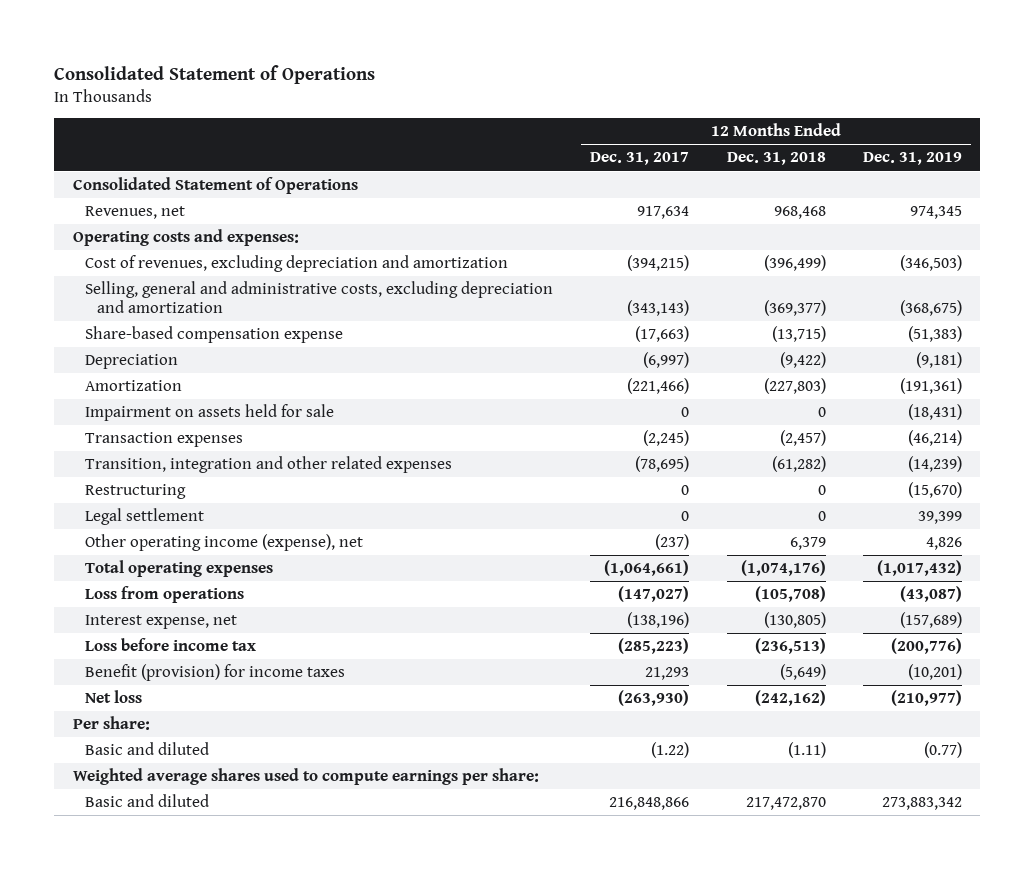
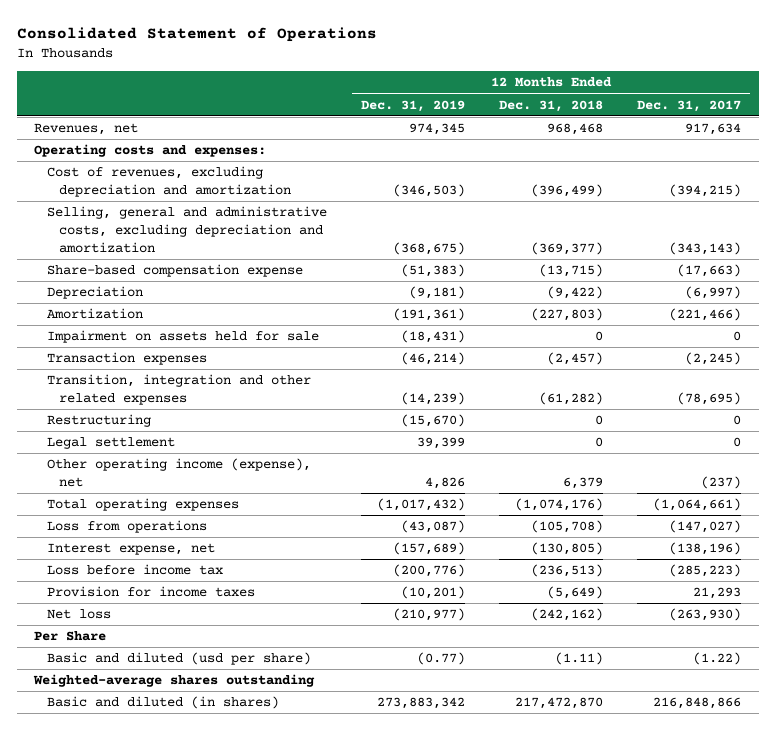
- | 12 Months Ended Dec. 31, 2017 | 12 Months Ended Dec. 31, 2018 | 12 Months Ended Dec. 31, 2019
+ | 12 Months Ended Dec. 31, 2019 | 12 Months Ended Dec. 31, 2018 | 12 Months Ended Dec. 31, 2017
- Consolidated Statement of Operations
- Benefit (provision) for income taxes | 21,293 | (5,649) | (10,201)
+ Provision for income taxes | (10,201) | (5,649) | 21,293
- Per share:
- Basic and diluted | (1.22) | (1.11) | (0.77)
- Weighted average shares used to compute earnings per share:
- Basic and diluted | 216,848,866 | 217,472,870 | 273,883,342
+ Per Share
+ Basic and diluted (usd per share) | (0.77) | (1.11) | (1.22)
+ Weighted-average shares outstanding
+ Basic and diluted (in shares) | 273,883,342 | 217,472,870 | 216,848,866

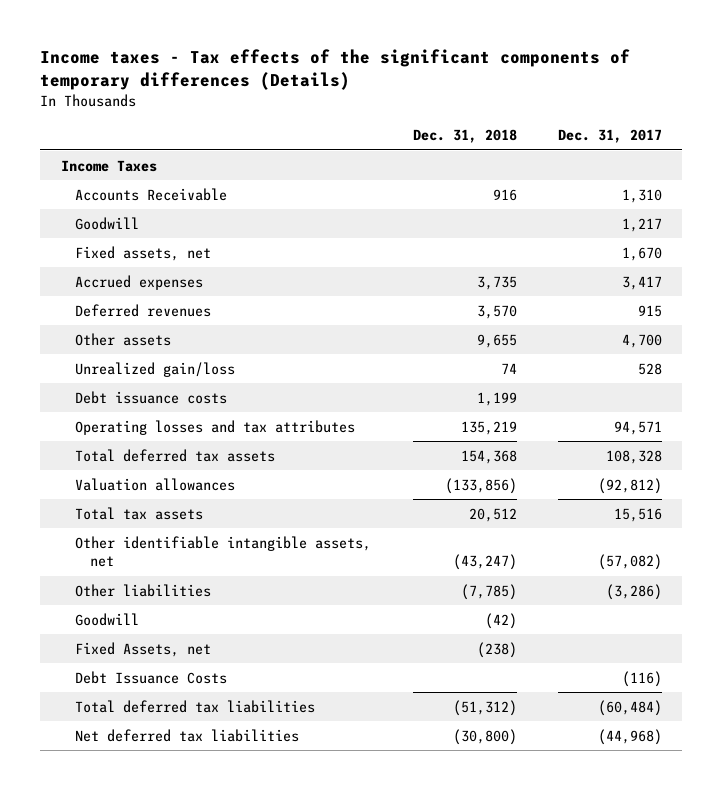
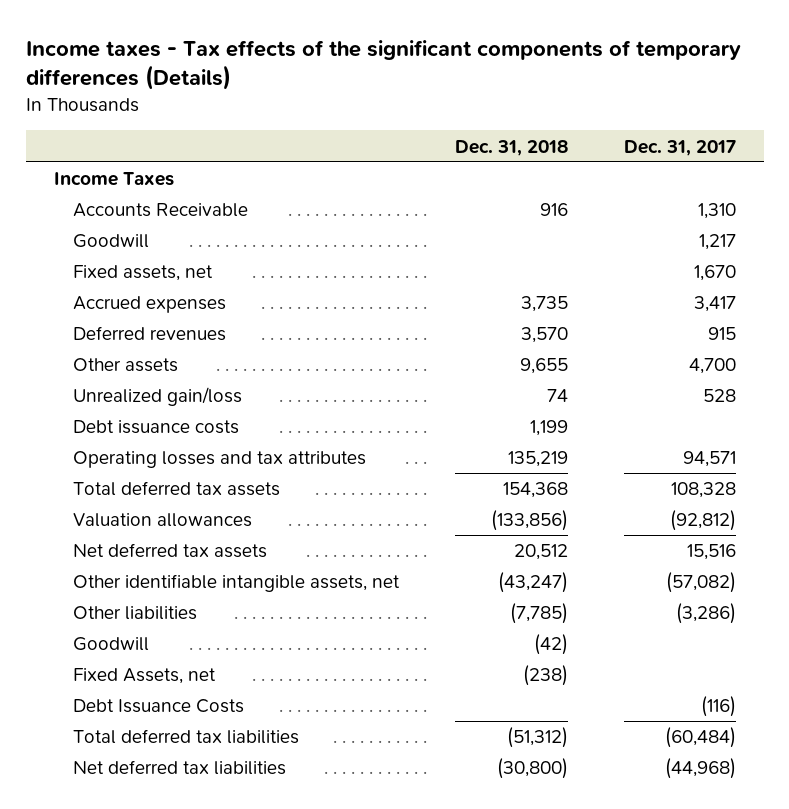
- Total tax assets | 20,512 | 15,516
+ Net deferred tax assets | 20,512 | 15,516

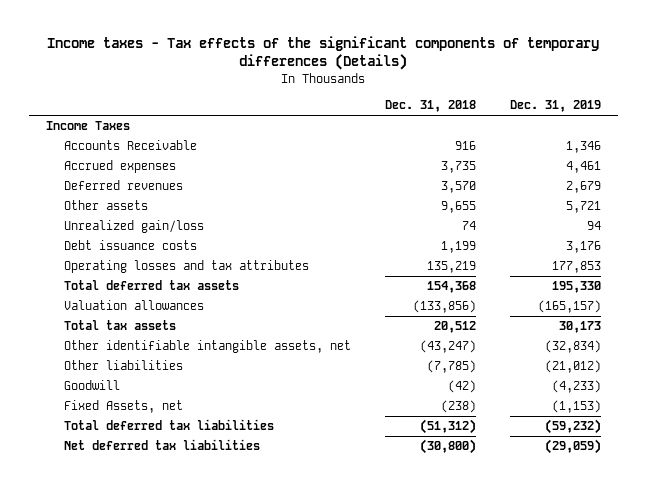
- | Dec. 31, 2018 | Dec. 31, 2017
+ | Dec. 31, 2018 | Dec. 31, 2019
- Goodwill | | 1,217
- Fixed assets, net | | 1,670
- Net deferred tax assets | 20,512 | 15,516
+ Total tax assets | 20,512 | 30,173
- Debt Issuance Costs | | (116)

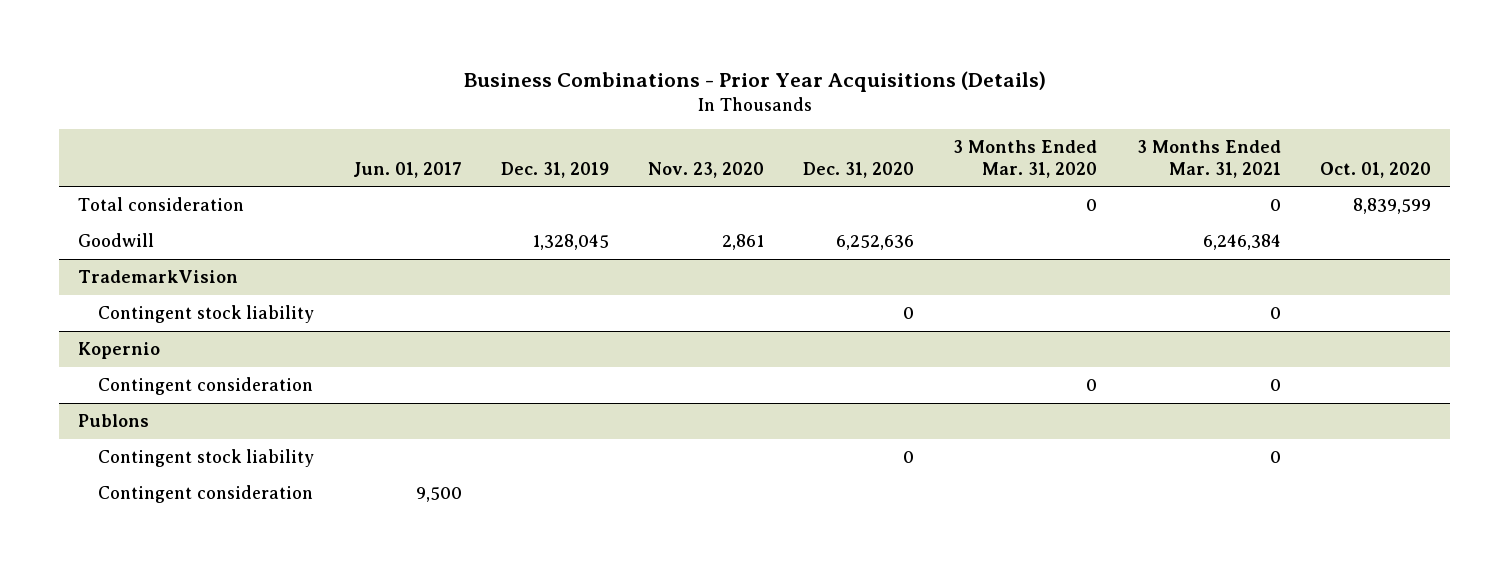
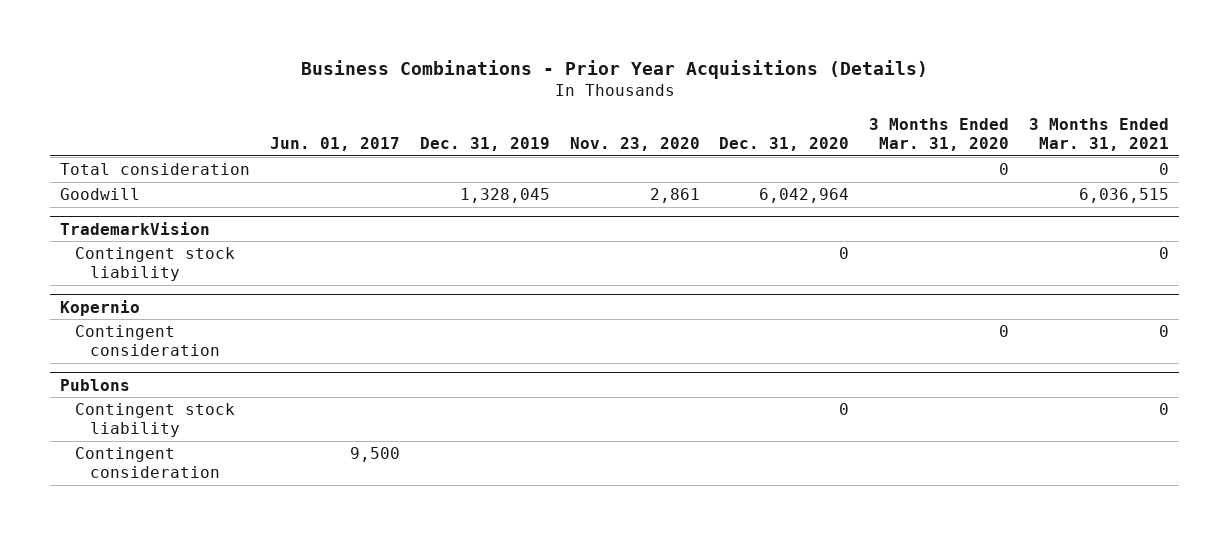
- | Jun. 01, 2017 | Dec. 31, 2019 | Nov. 23, 2020 | Dec. 31, 2020 | 3 Months Ended Mar. 31, 2020 | 3 Months Ended Mar. 31, 2021 | Oct. 01, 2020
+ | Jun. 01, 2017 | Dec. 31, 2019 | Nov. 23, 2020 | Dec. 31, 2020 | 3 Months Ended Mar. 31, 2020 | 3 Months Ended Mar. 31, 2021
- Goodwill | | 1,328,045 | 2,861 | 6,252,636 | | 6,246,384 |
+ Goodwill | | 1,328,045 | 2,861 | 6,042,964 | | 6,036,515

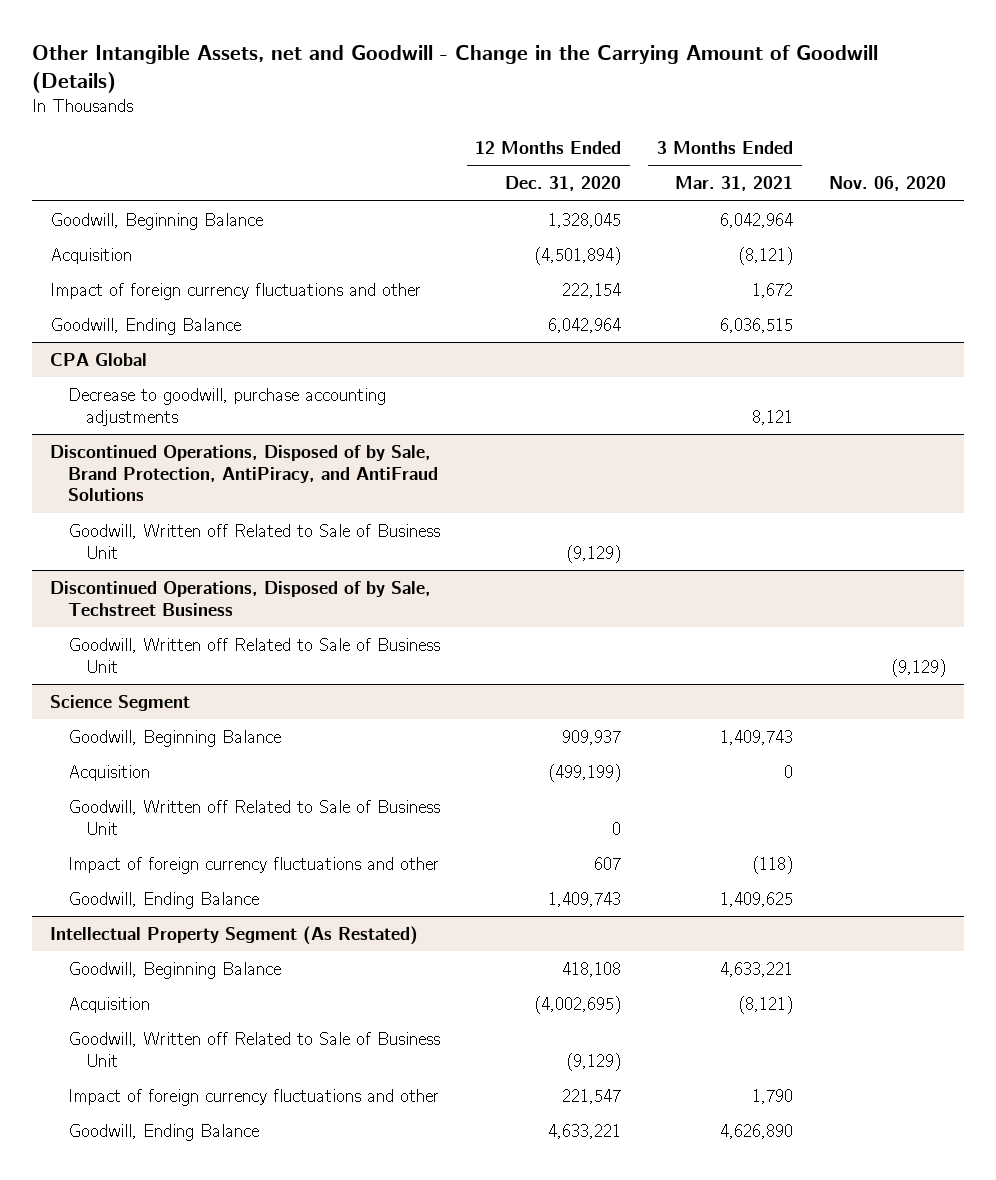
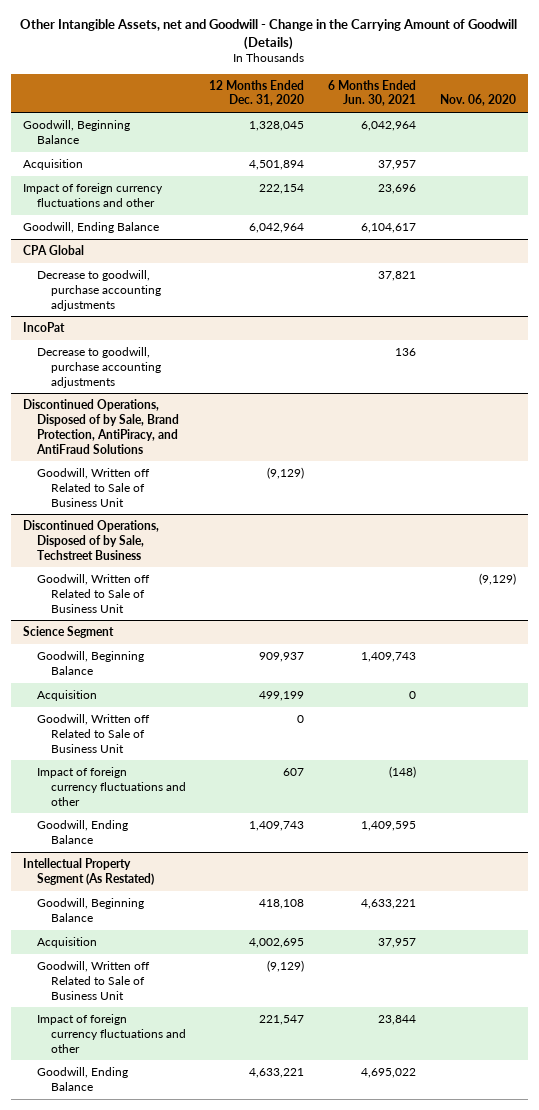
- | 12 Months Ended Dec. 31, 2020 | 3 Months Ended Mar. 31, 2021 | Nov. 06, 2020
+ | 12 Months Ended Dec. 31, 2020 | 6 Months Ended Jun. 30, 2021 | Nov. 06, 2020
- Acquisition | (4,501,894) | (8,121) |
+ Acquisition | 4,501,894 | 37,957 |
+ IncoPat
+ Decrease to goodwill, purchase accounting adjustments | | 136 |
@ Science Segment
- Acquisition | (499,199) | 0 |
+ Acquisition | 499,199 | 0 |
@ Intellectual Property Segment (As Restated)
- Acquisition | (4,002,695) | (8,121) |
+ Acquisition | 4,002,695 | 37,957 |

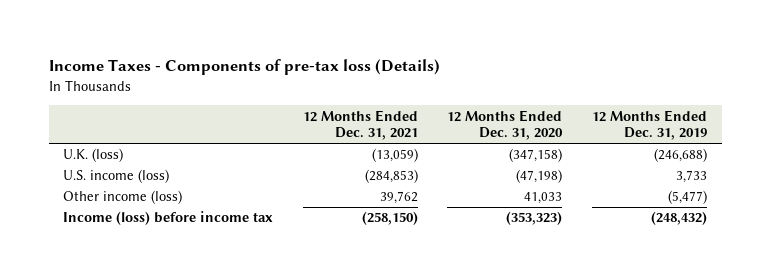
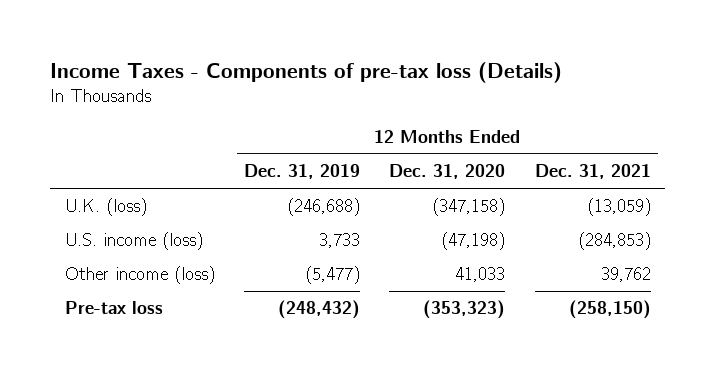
- | 12 Months Ended Dec. 31, 2021 | 12 Months Ended Dec. 31, 2020 | 12 Months Ended Dec. 31, 2019
+ | 12 Months Ended Dec. 31, 2019 | 12 Months Ended Dec. 31, 2020 | 12 Months Ended Dec. 31, 2021
- Income (loss) before income tax | (258,150) | (353,323) | (248,432)
+ Pre-tax loss | (248,432) | (353,323) | (258,150)

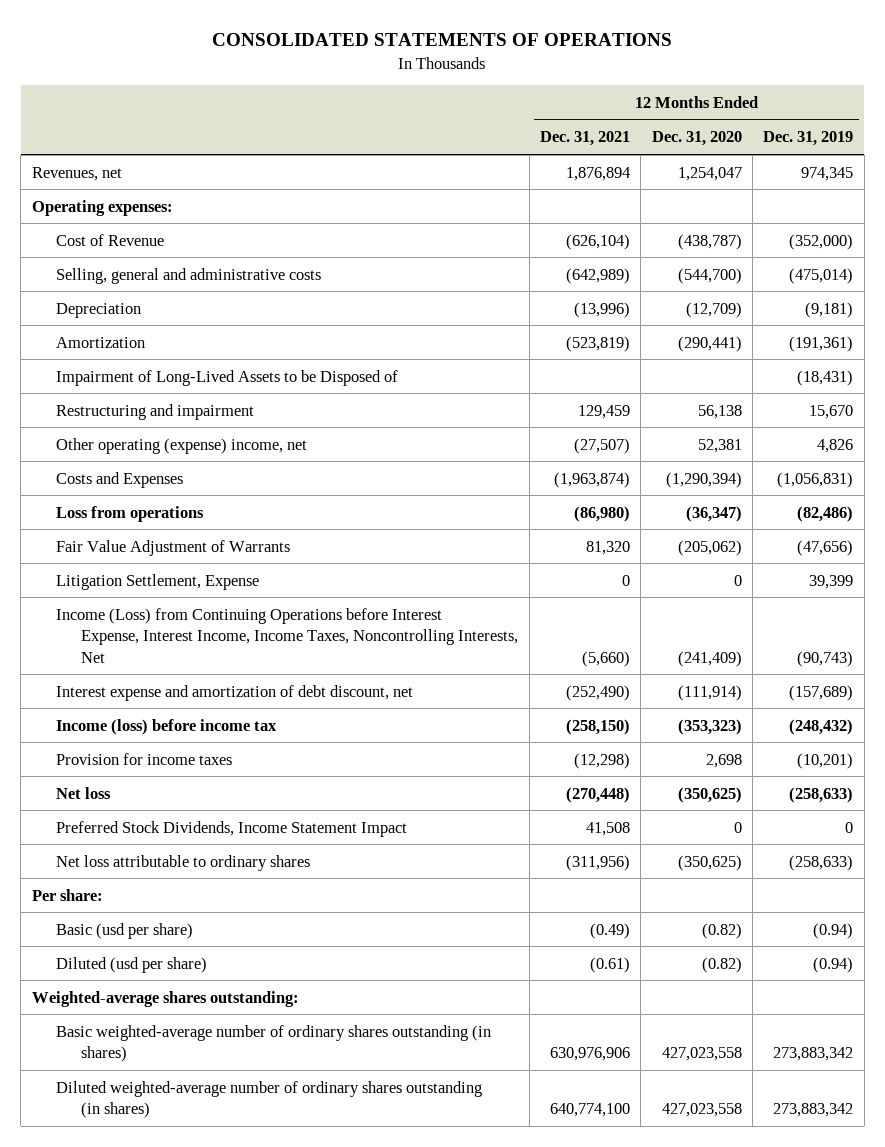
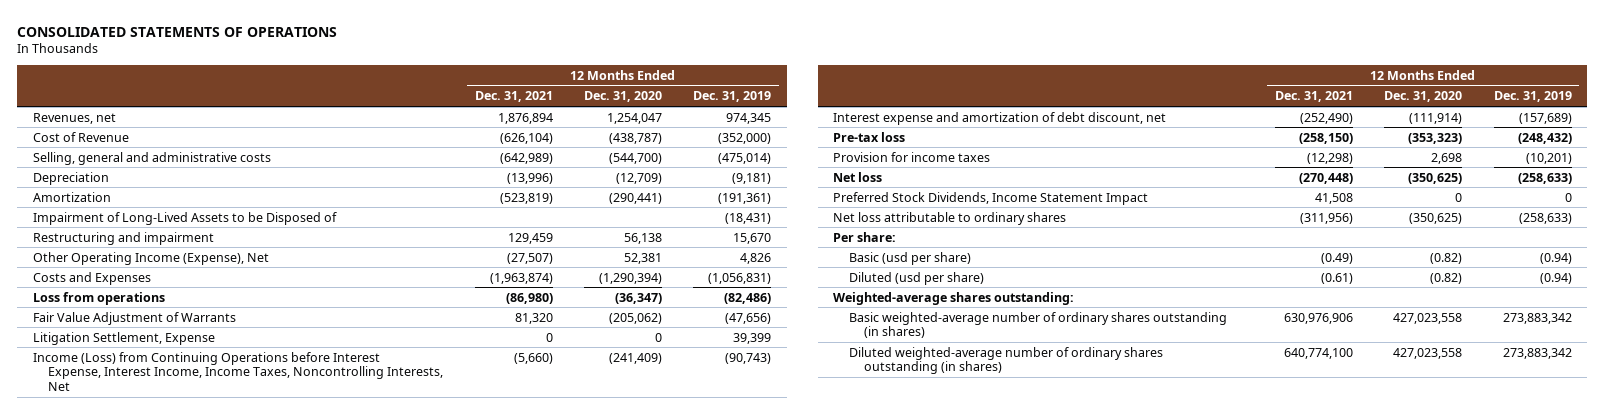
- Operating expenses:
- Other operating (expense) income, net | (27,507) | 52,381 | 4,826
+ Other Operating Income (Expense), Net | (27,507) | 52,381 | 4,826
- Income (loss) before income tax | (258,150) | (353,323) | (248,432)
+ Pre-tax loss | (258,150) | (353,323) | (248,432)

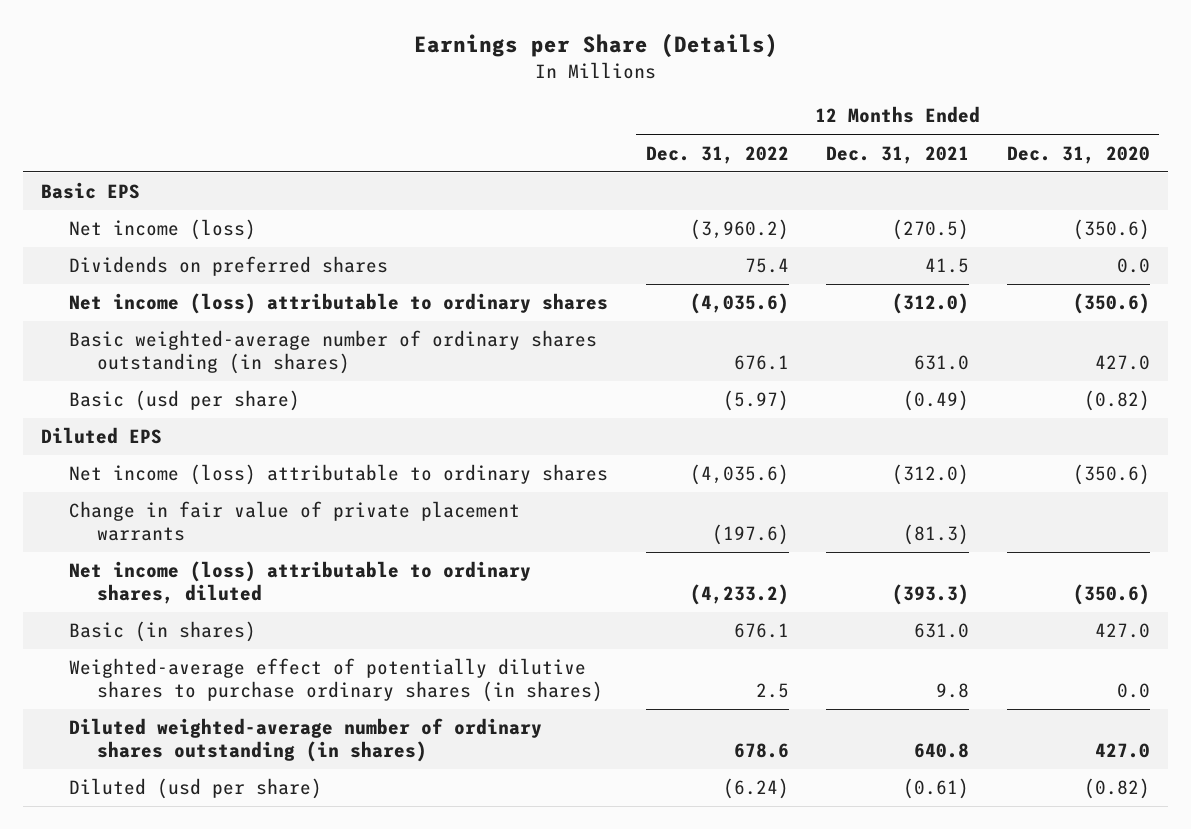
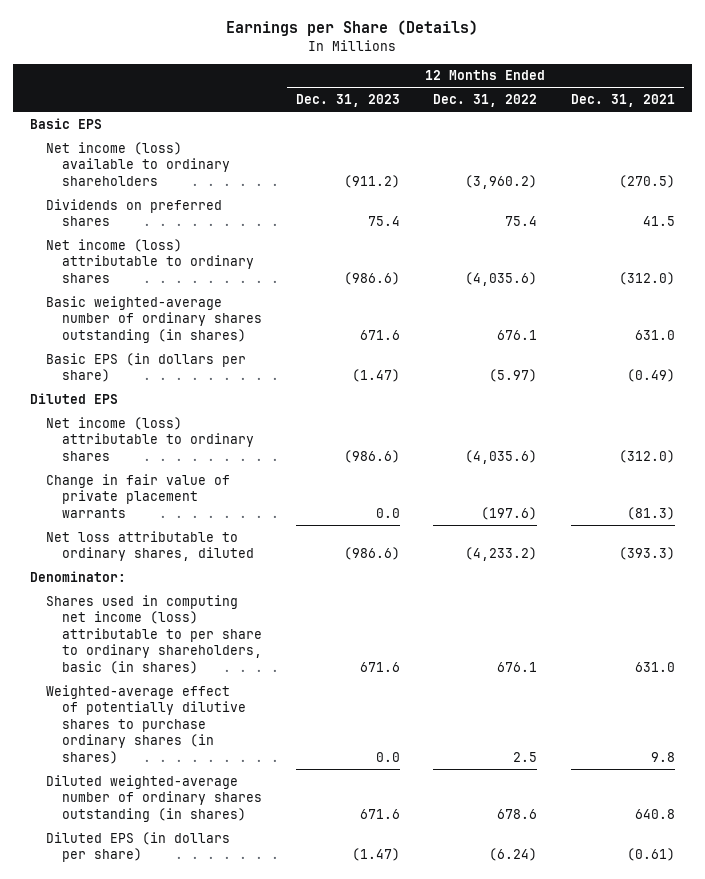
- | 12 Months Ended Dec. 31, 2022 | 12 Months Ended Dec. 31, 2021 | 12 Months Ended Dec. 31, 2020
+ | 12 Months Ended Dec. 31, 2023 | 12 Months Ended Dec. 31, 2022 | 12 Months Ended Dec. 31, 2021
- Net income (loss) | (3,960.2) | (270.5) | (350.6)
+ Net income (loss) available to ordinary shareholders | (911.2) | (3,960.2) | (270.5)
- Basic (usd per share) | (5.97) | (0.49) | (0.82)
+ Basic EPS (in dollars per share) | (1.47) | (5.97) | (0.49)
- Net income (loss) attributable to ordinary shares, diluted | (4,233.2) | (393.3) | (350.6)
- Basic (in shares) | 676.1 | 631.0 | 427.0
+ Net loss attributable to ordinary shares, diluted | (986.6) | (4,233.2) | (393.3)
+ Denominator:
+ Shares used in computing net income (loss) attributable to per share to ordinary shareholders, basic (in shares) | 671.6 | 676.1 | 631.0
- Diluted (usd per share) | (6.24) | (0.61) | (0.82)
+ Diluted EPS (in dollars per share) | (1.47) | (6.24) | (0.61)

